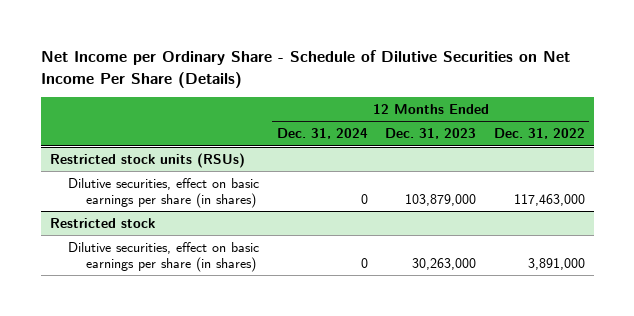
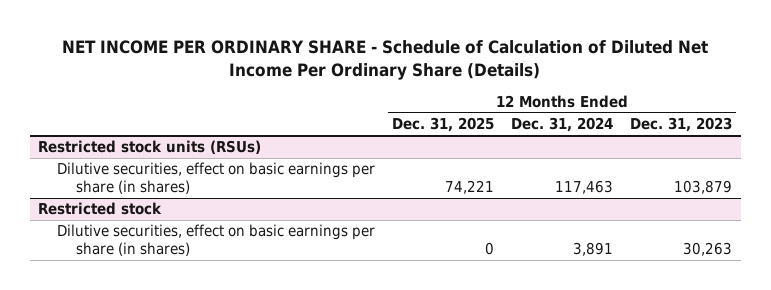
- Net Income per Ordinary Share - Schedule of Dilutive Securities on Net Income Per Share (Details)
+ NET INCOME PER ORDINARY SHARE - Schedule of Calculation of Diluted Net Income Per Ordinary Share (Details)
- | 12 Months Ended Dec. 31, 2024 | 12 Months Ended Dec. 31, 2023 | 12 Months Ended Dec. 31, 2022
+ | 12 Months Ended Dec. 31, 2025 | 12 Months Ended Dec. 31, 2024 | 12 Months Ended Dec. 31, 2023
@ Restricted stock units (RSUs)
- Dilutive securities, effect on basic earnings per share (in shares) | 0 | 103,879,000 | 117,463,000
+ Dilutive securities, effect on basic earnings per share (in shares) | 74,221 | 117,463 | 103,879
@ Restricted stock
- Dilutive securities, effect on basic earnings per share (in shares) | 0 | 30,263,000 | 3,891,000
+ Dilutive securities, effect on basic earnings per share (in shares) | 0 | 3,891 | 30,263

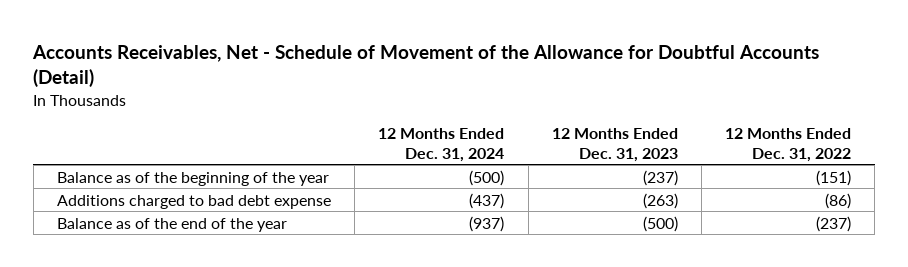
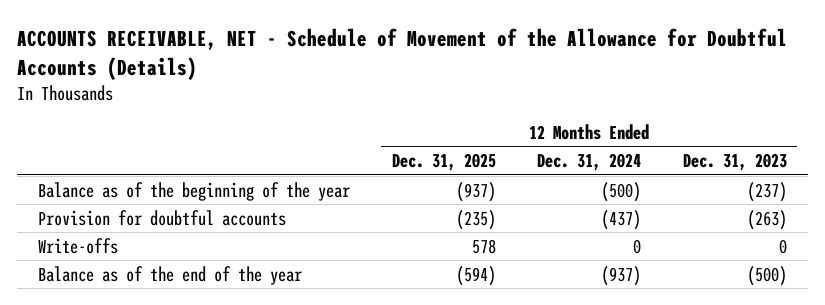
- Accounts Receivables, Net - Schedule of Movement of the Allowance for Doubtful Accounts (Detail)
+ ACCOUNTS RECEIVABLE, NET - Schedule of Movement of the Allowance for Doubtful Accounts (Details)
- | 12 Months Ended Dec. 31, 2024 | 12 Months Ended Dec. 31, 2023 | 12 Months Ended Dec. 31, 2022
+ | 12 Months Ended Dec. 31, 2025 | 12 Months Ended Dec. 31, 2024 | 12 Months Ended Dec. 31, 2023
- Additions charged to bad debt expense | (437) | (263) | (86)
+ Provision for doubtful accounts | (235) | (437) | (263)
+ Write-offs | 578 | 0 | 0

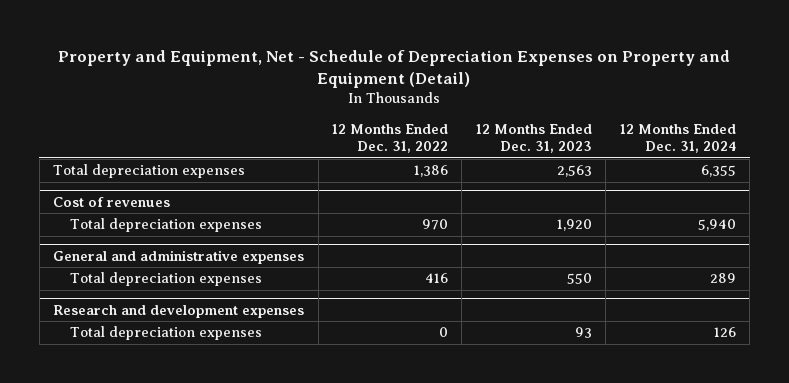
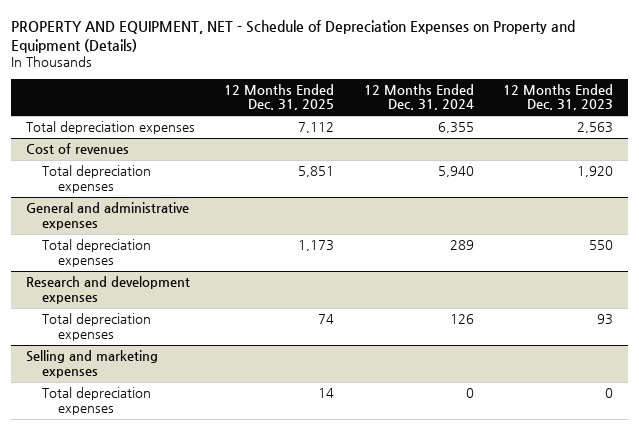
- Property and Equipment, Net - Schedule of Depreciation Expenses on Property and Equipment (Detail)
+ PROPERTY AND EQUIPMENT, NET - Schedule of Depreciation Expenses on Property and Equipment (Details)
- | 12 Months Ended Dec. 31, 2022 | 12 Months Ended Dec. 31, 2023 | 12 Months Ended Dec. 31, 2024
+ | 12 Months Ended Dec. 31, 2025 | 12 Months Ended Dec. 31, 2024 | 12 Months Ended Dec. 31, 2023
+ Selling and marketing expenses
+ Total depreciation expenses | 14 | 0 | 0

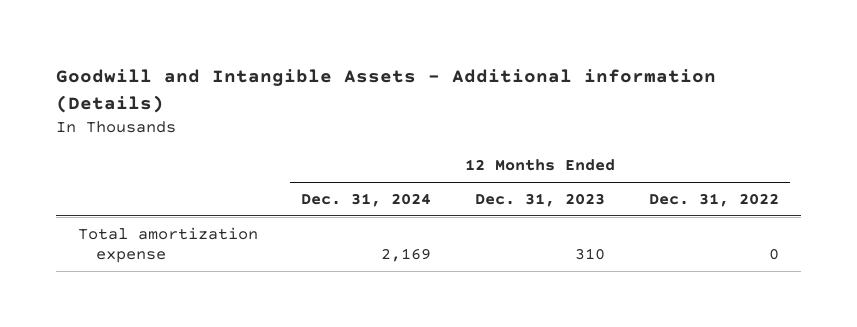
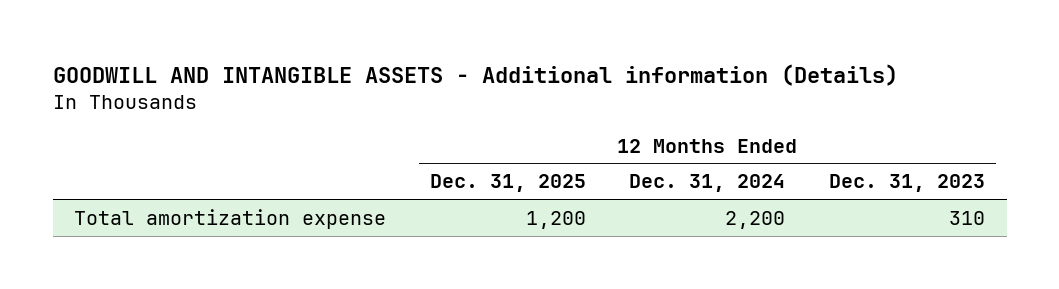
- Goodwill and Intangible Assets - Additional information (Details)
+ GOODWILL AND INTANGIBLE ASSETS - Additional information (Details)
- | 12 Months Ended Dec. 31, 2024 | 12 Months Ended Dec. 31, 2023 | 12 Months Ended Dec. 31, 2022
+ | 12 Months Ended Dec. 31, 2025 | 12 Months Ended Dec. 31, 2024 | 12 Months Ended Dec. 31, 2023
- Total amortization expense | 2,169 | 310 | 0
+ Total amortization expense | 1,200 | 2,200 | 310

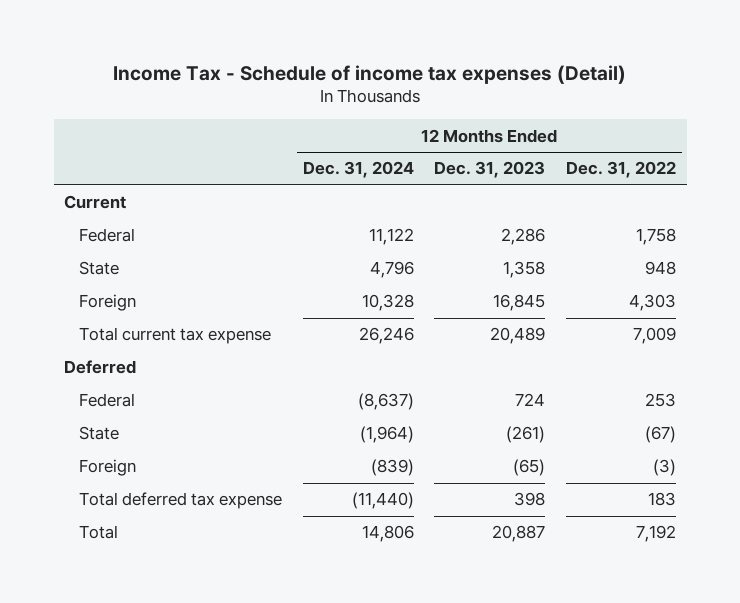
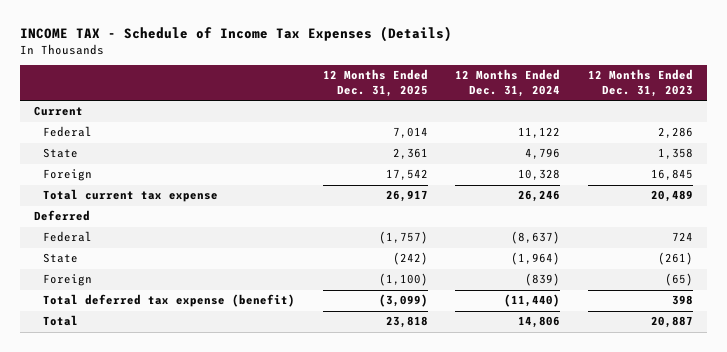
- Income Tax - Schedule of income tax expenses (Detail)
+ INCOME TAX - Schedule of Income Tax Expenses (Details)
- | 12 Months Ended Dec. 31, 2024 | 12 Months Ended Dec. 31, 2023 | 12 Months Ended Dec. 31, 2022
+ | 12 Months Ended Dec. 31, 2025 | 12 Months Ended Dec. 31, 2024 | 12 Months Ended Dec. 31, 2023
- Total deferred tax expense | (11,440) | 398 | 183
+ Total deferred tax expense (benefit) | (3,099) | (11,440) | 398

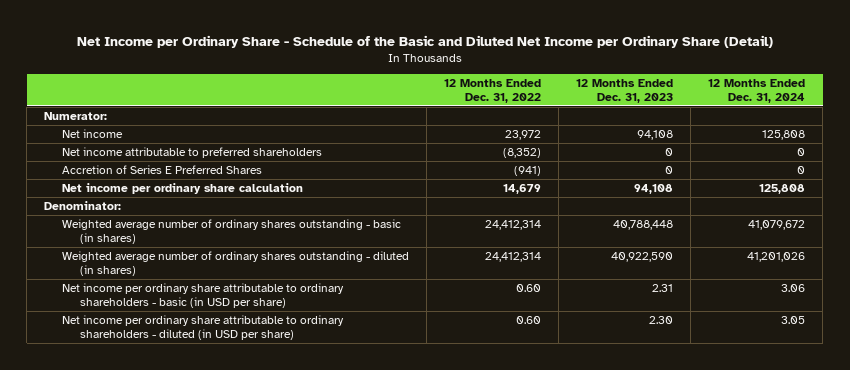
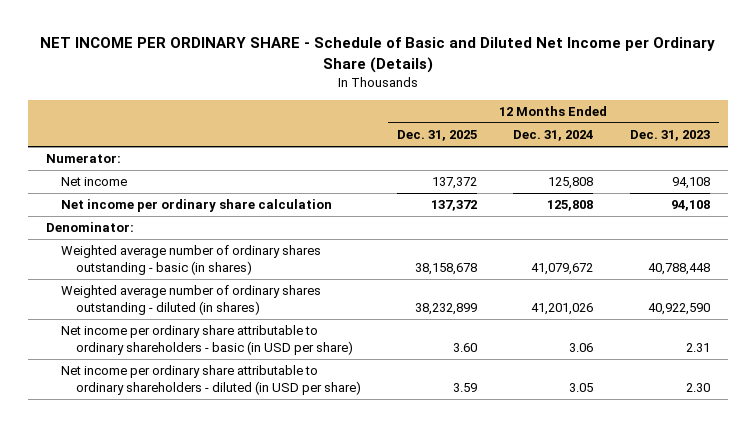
- Net Income per Ordinary Share - Schedule of the Basic and Diluted Net Income per Ordinary Share (Detail)
+ NET INCOME PER ORDINARY SHARE - Schedule of Basic and Diluted Net Income per Ordinary Share (Details)
- | 12 Months Ended Dec. 31, 2022 | 12 Months Ended Dec. 31, 2023 | 12 Months Ended Dec. 31, 2024
+ | 12 Months Ended Dec. 31, 2025 | 12 Months Ended Dec. 31, 2024 | 12 Months Ended Dec. 31, 2023
- Net income attributable to preferred shareholders | (8,352) | 0 | 0
- Accretion of Series E Preferred Shares | (941) | 0 | 0

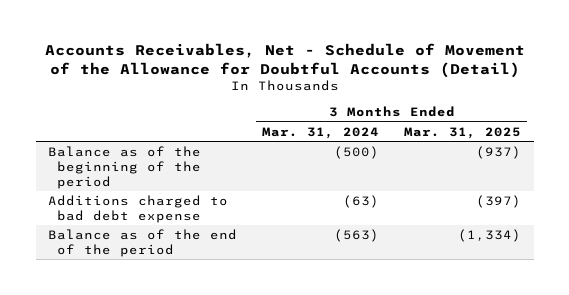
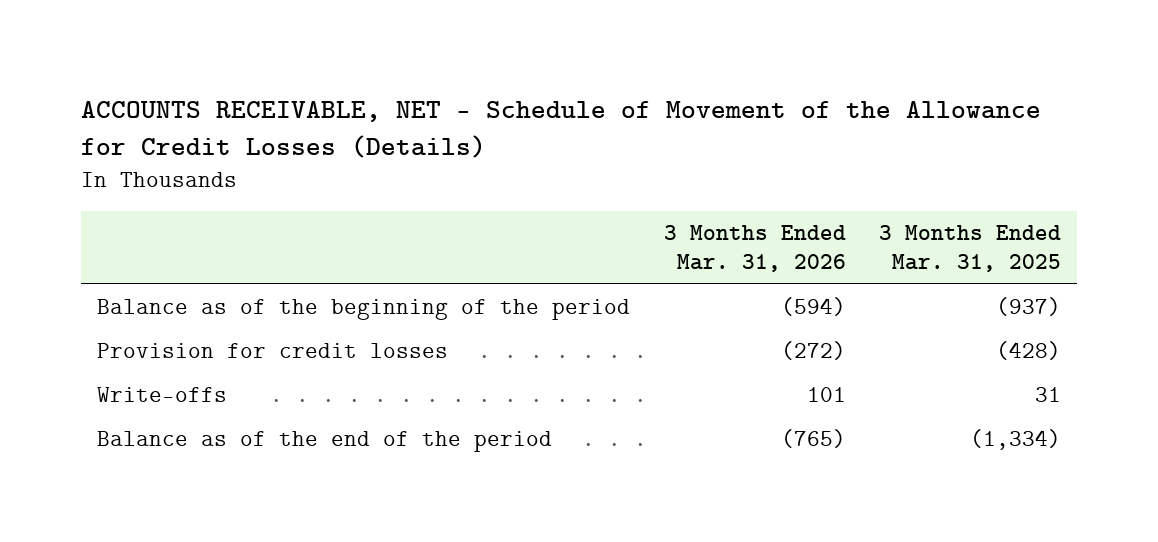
- Accounts Receivables, Net - Schedule of Movement of the Allowance for Doubtful Accounts (Detail)
+ ACCOUNTS RECEIVABLE, NET - Schedule of Movement of the Allowance for Credit Losses (Details)
- | 3 Months Ended Mar. 31, 2024 | 3 Months Ended Mar. 31, 2025
+ | 3 Months Ended Mar. 31, 2026 | 3 Months Ended Mar. 31, 2025
- Additions charged to bad debt expense | (63) | (397)
+ Provision for credit losses | (272) | (428)
+ Write-offs | 101 | 31

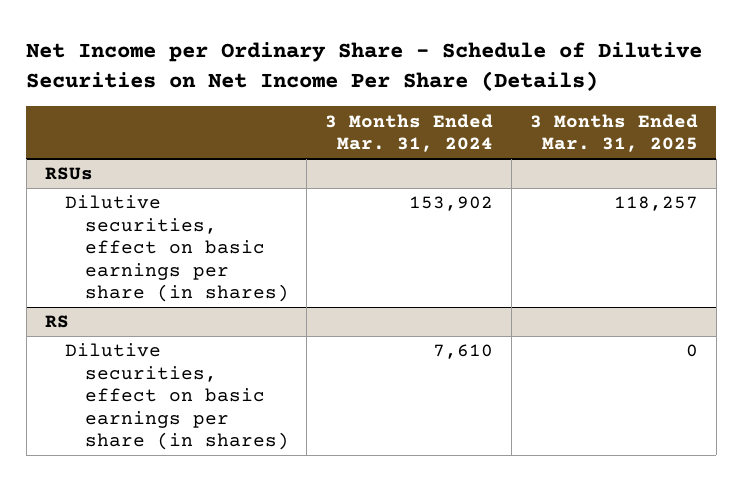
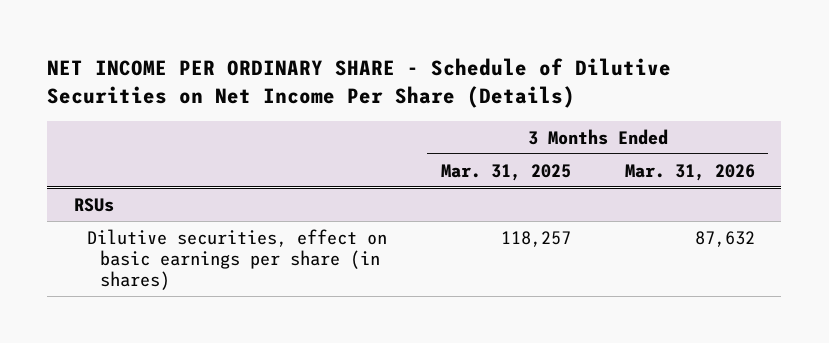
- Net Income per Ordinary Share - Schedule of Dilutive Securities on Net Income Per Share (Details)
+ NET INCOME PER ORDINARY SHARE - Schedule of Dilutive Securities on Net Income Per Share (Details)
- | 3 Months Ended Mar. 31, 2024 | 3 Months Ended Mar. 31, 2025
+ | 3 Months Ended Mar. 31, 2025 | 3 Months Ended Mar. 31, 2026
- RS
- Dilutive securities, effect on basic earnings per share (in shares) | 7,610 | 0

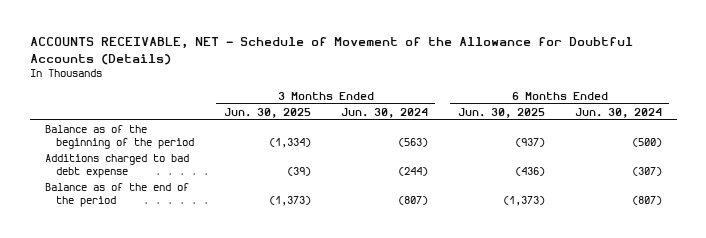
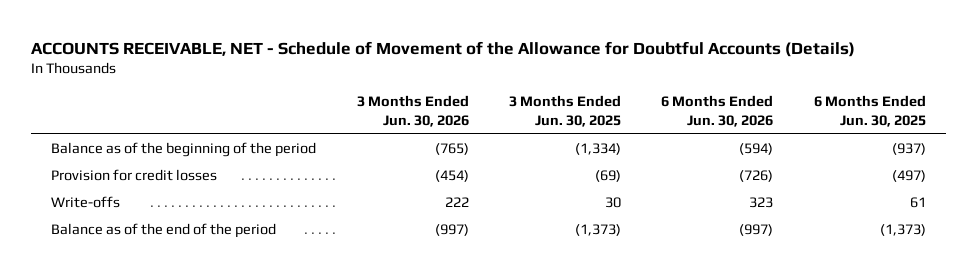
- | 3 Months Ended Jun. 30, 2025 | 3 Months Ended Jun. 30, 2024 | 6 Months Ended Jun. 30, 2025 | 6 Months Ended Jun. 30, 2024
+ | 3 Months Ended Jun. 30, 2026 | 3 Months Ended Jun. 30, 2025 | 6 Months Ended Jun. 30, 2026 | 6 Months Ended Jun. 30, 2025
- Additions charged to bad debt expense | (39) | (244) | (436) | (307)
+ Provision for credit losses | (454) | (69) | (726) | (497)
+ Write-offs | 222 | 30 | 323 | 61

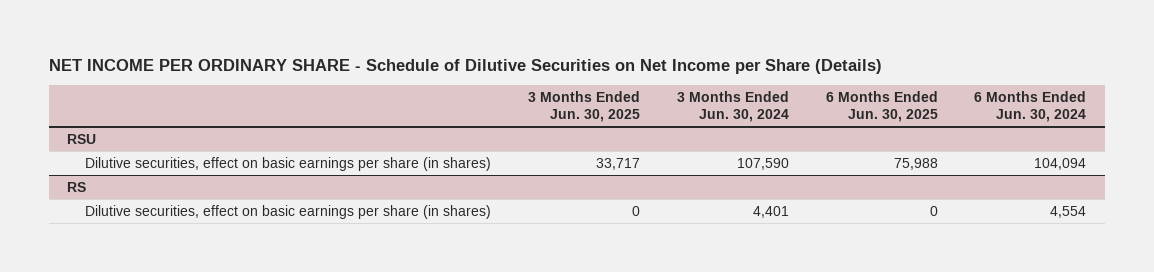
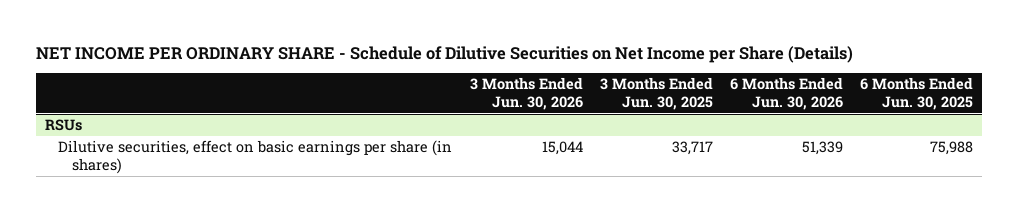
- | 3 Months Ended Jun. 30, 2025 | 3 Months Ended Jun. 30, 2024 | 6 Months Ended Jun. 30, 2025 | 6 Months Ended Jun. 30, 2024
+ | 3 Months Ended Jun. 30, 2026 | 3 Months Ended Jun. 30, 2025 | 6 Months Ended Jun. 30, 2026 | 6 Months Ended Jun. 30, 2025
- RSU
+ RSUs
- RS
- Dilutive securities, effect on basic earnings per share (in shares) | 0 | 4,401 | 0 | 4,554

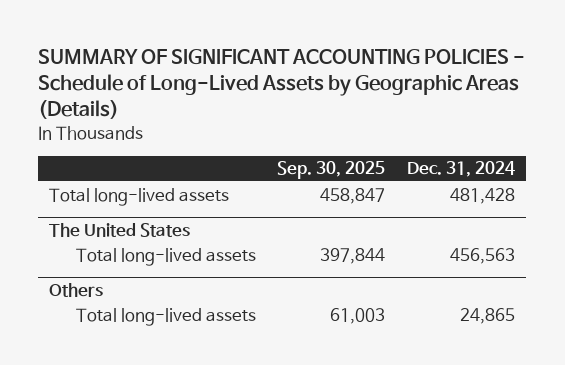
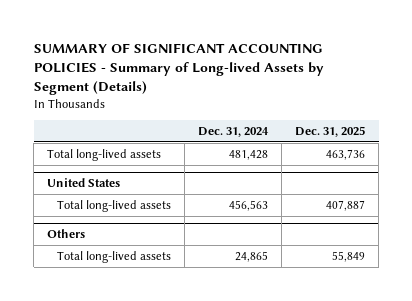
- SUMMARY OF SIGNIFICANT ACCOUNTING POLICIES - Schedule of Long-Lived Assets by Geographic Areas (Details)
+ SUMMARY OF SIGNIFICANT ACCOUNTING POLICIES - Summary of Long-lived Assets by Segment (Details)
- | Sep. 30, 2025 | Dec. 31, 2024
+ | Dec. 31, 2024 | Dec. 31, 2025
- The United States
+ United States

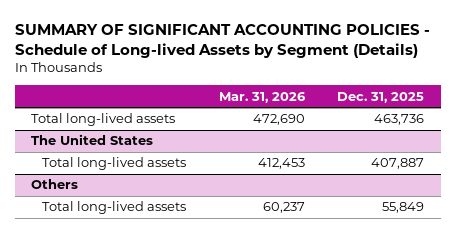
- SUMMARY OF SIGNIFICANT ACCOUNTING POLICIES - Summary of Long-lived Assets by Segment (Details)
+ SUMMARY OF SIGNIFICANT ACCOUNTING POLICIES - Schedule of Long-lived Assets by Segment (Details)
- | Dec. 31, 2024 | Dec. 31, 2025
+ | Mar. 31, 2026 | Dec. 31, 2025
- United States
+ The United States

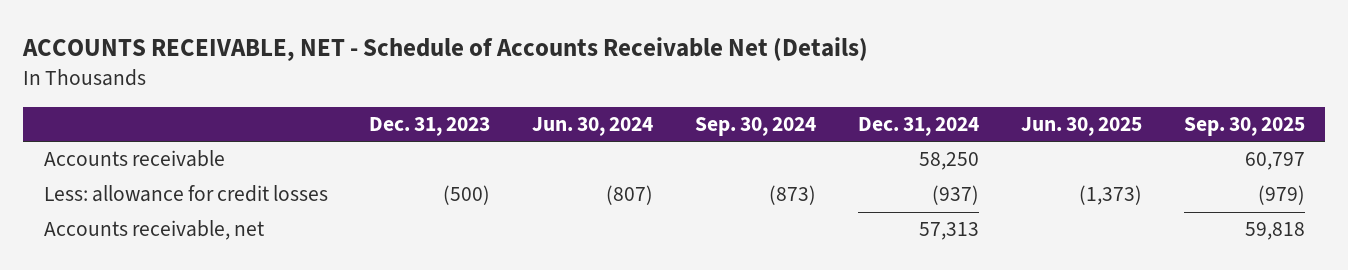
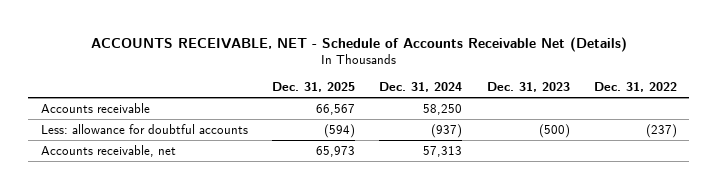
- | Dec. 31, 2023 | Jun. 30, 2024 | Sep. 30, 2024 | Dec. 31, 2024 | Jun. 30, 2025 | Sep. 30, 2025
+ | Dec. 31, 2025 | Dec. 31, 2024 | Dec. 31, 2023 | Dec. 31, 2022
- Less: allowance for credit losses | (500) | (807) | (873) | (937) | (1,373) | (979)
+ Less: allowance for doubtful accounts | (594) | (937) | (500) | (237)

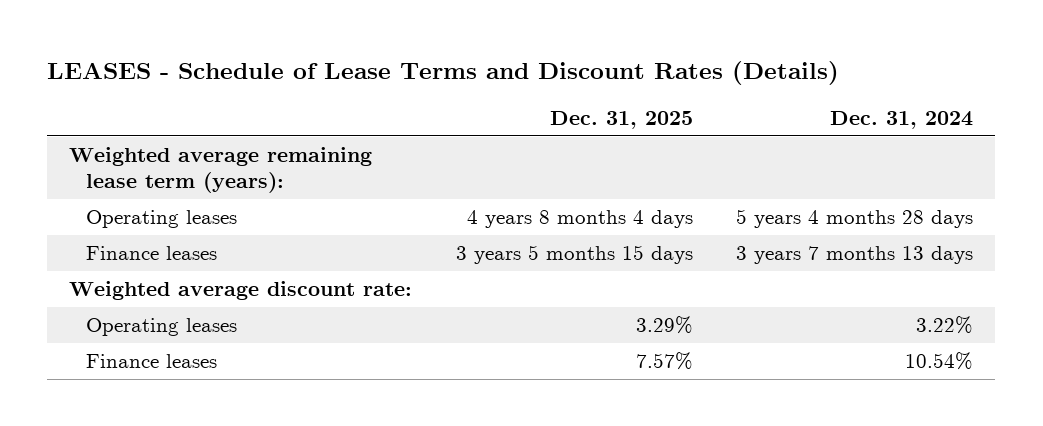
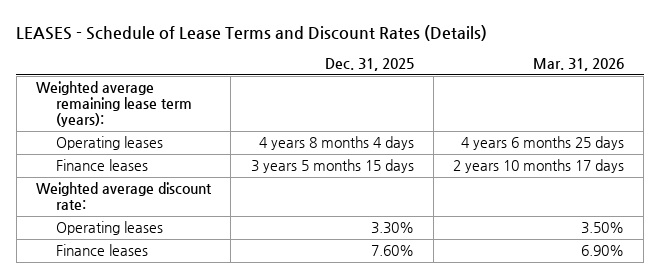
- | Dec. 31, 2025 | Dec. 31, 2024
+ | Dec. 31, 2025 | Mar. 31, 2026
- Operating leases | 3.29% | 3.22%
- Finance leases | 7.57% | 10.54%
+ Operating leases | 3.30% | 3.50%
+ Finance leases | 7.60% | 6.90%

